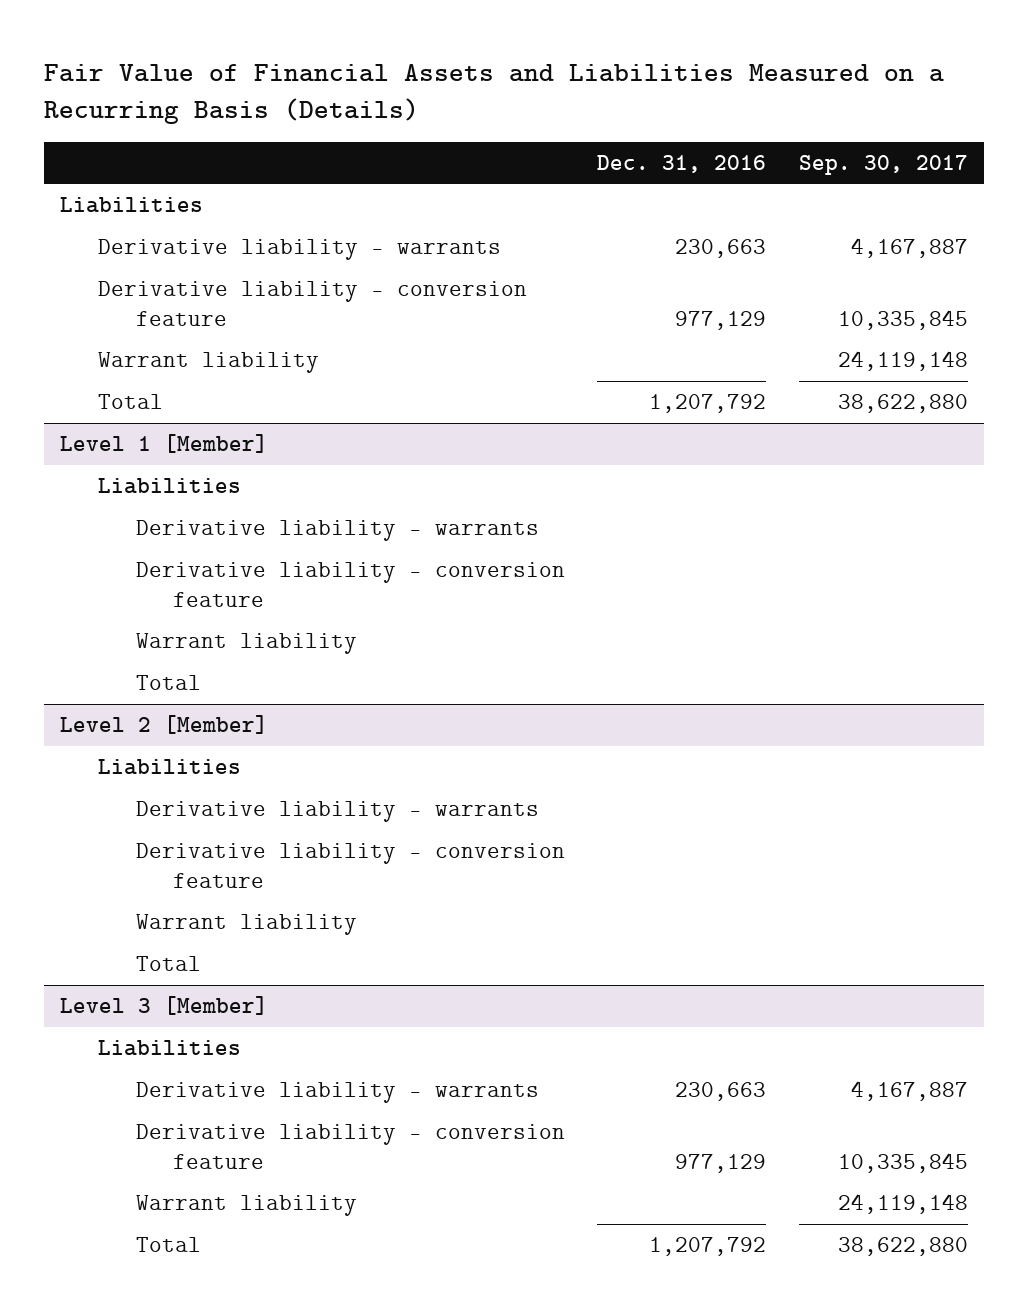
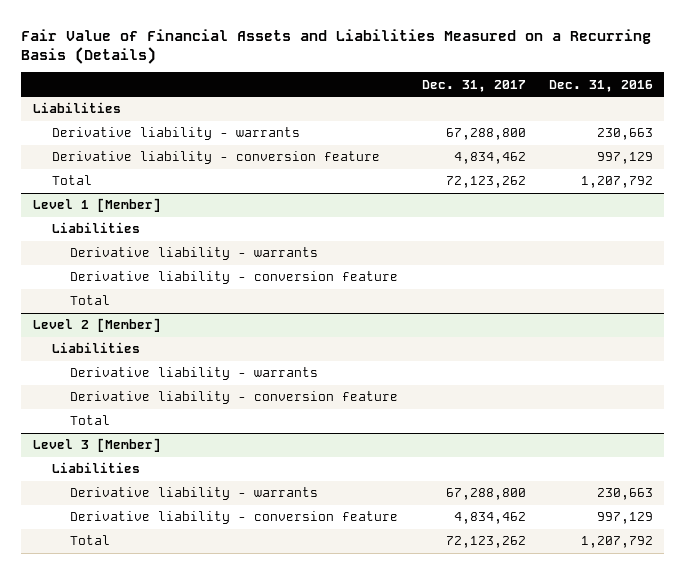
- | Dec. 31, 2016 | Sep. 30, 2017
+ | Dec. 31, 2017 | Dec. 31, 2016
- Derivative liability - conversion feature | 977,129 | 10,335,845
- Warrant liability | | 24,119,148
+ Derivative liability - conversion feature | 4,834,462 | 997,129
@ Level 1 [Member]
- Warrant liability
@ Level 2 [Member]
- Warrant liability
@ Level 3 [Member]
- Derivative liability - conversion feature | 977,129 | 10,335,845
- Warrant liability | | 24,119,148
+ Derivative liability - conversion feature | 4,834,462 | 997,129

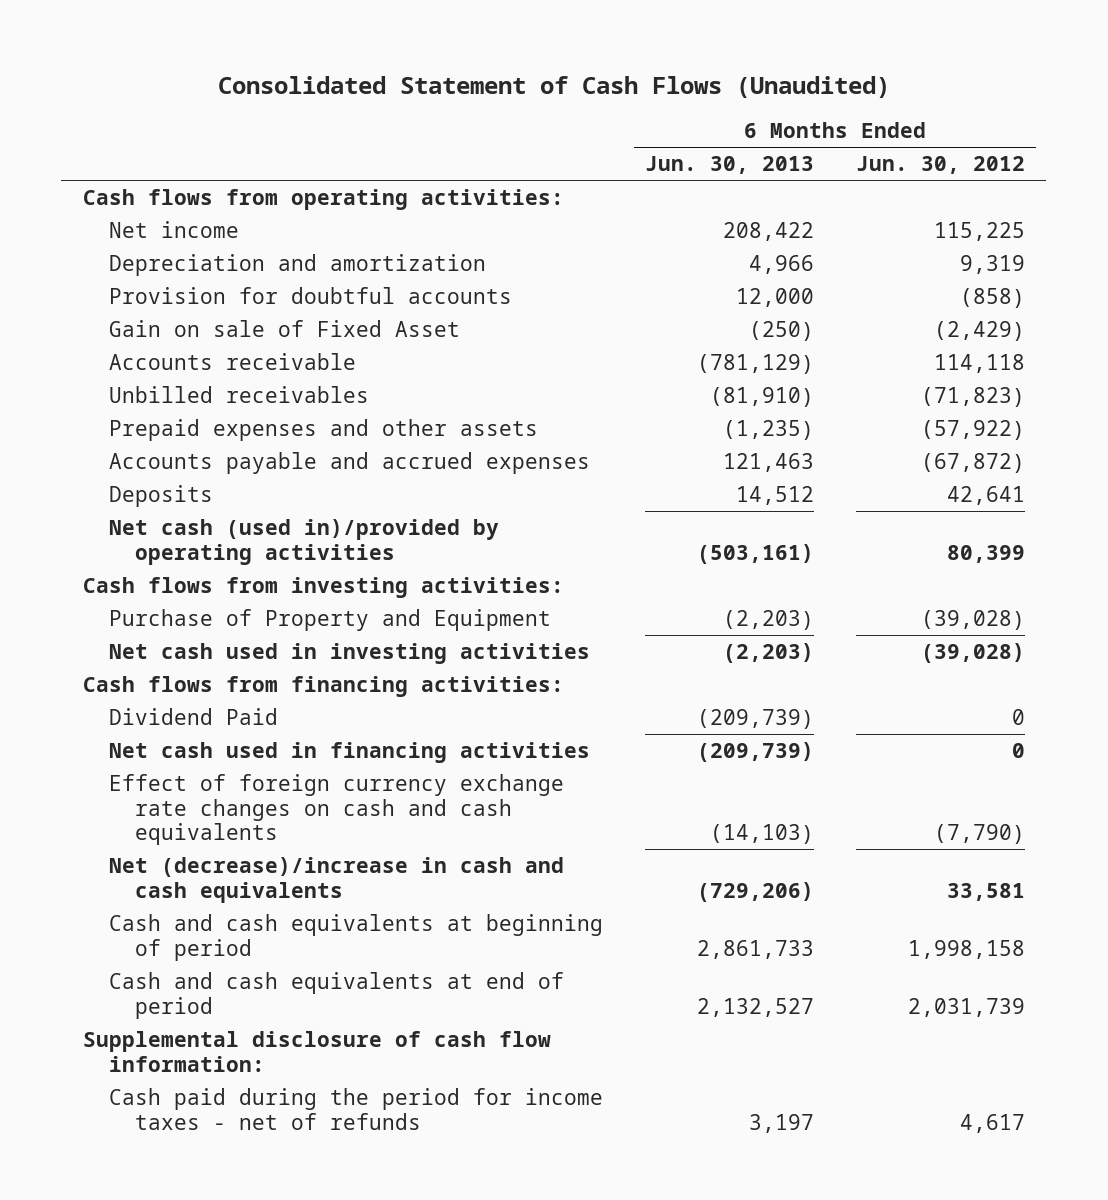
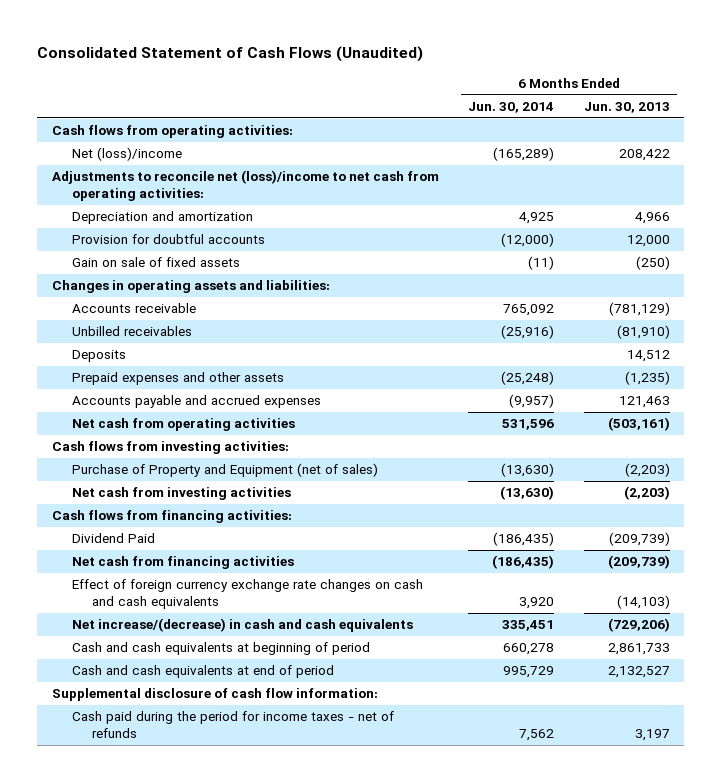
- | 6 Months Ended Jun. 30, 2013 | 6 Months Ended Jun. 30, 2012
+ | 6 Months Ended Jun. 30, 2014 | 6 Months Ended Jun. 30, 2013
- Net income | 208,422 | 115,225
+ Net (loss)/income | (165,289) | 208,422
+ Adjustments to reconcile net (loss)/income to net cash from operating activities:
- Gain on sale of Fixed Asset | (250) | (2,429)
+ Gain on sale of fixed assets | (11) | (250)
+ Changes in operating assets and liabilities:
moved up: Deposits | | 14,512
- Net cash (used in)/provided by operating activities | (503,161) | 80,399
+ Net cash from operating activities | 531,596 | (503,161)
- Purchase of Property and Equipment | (2,203) | (39,028)
- Net cash used in investing activities | (2,203) | (39,028)
+ Purchase of Property and Equipment (net of sales) | (13,630) | (2,203)
+ Net cash from investing activities | (13,630) | (2,203)
- Net cash used in financing activities | (209,739) | 0
+ Net cash from financing activities | (186,435) | (209,739)
- Net (decrease)/increase in cash and cash equivalents | (729,206) | 33,581
+ Net increase/(decrease) in cash and cash equivalents | 335,451 | (729,206)

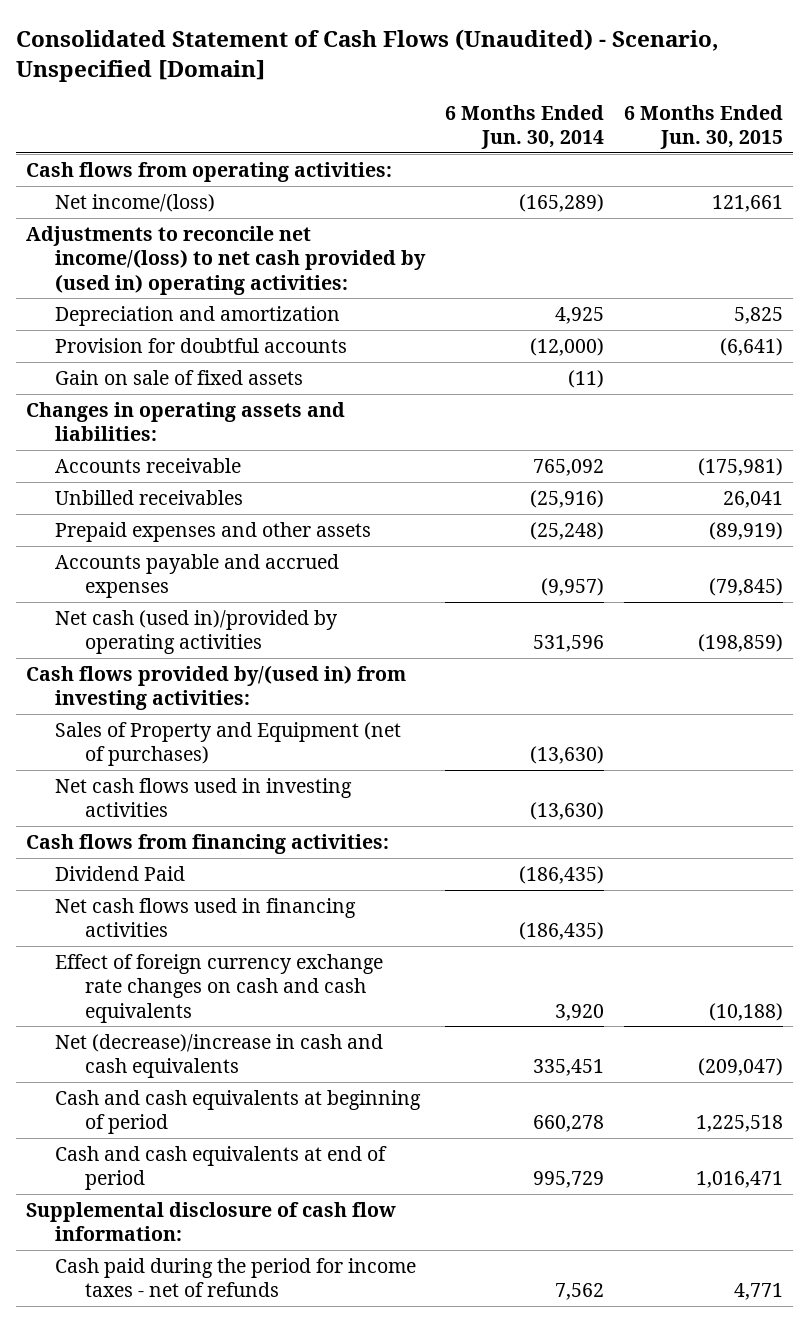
- Consolidated Statement of Cash Flows (Unaudited)
+ Consolidated Statement of Cash Flows (Unaudited) - Scenario, Unspecified [Domain]
- | 6 Months Ended Jun. 30, 2014 | 6 Months Ended Jun. 30, 2013
+ | 6 Months Ended Jun. 30, 2014 | 6 Months Ended Jun. 30, 2015
- Net (loss)/income | (165,289) | 208,422
- Adjustments to reconcile net (loss)/income to net cash from operating activities:
+ Net income/(loss) | (165,289) | 121,661
+ Adjustments to reconcile net income/(loss) to net cash provided by (used in) operating activities:
- Deposits | | 14,512
- Net cash from operating activities | 531,596 | (503,161)
- Cash flows from investing activities:
- Purchase of Property and Equipment (net of sales) | (13,630) | (2,203)
- Net cash from investing activities | (13,630) | (2,203)
+ Net cash (used in)/provided by operating activities | 531,596 | (198,859)
+ Cash flows provided by/(used in) from investing activities:
+ Sales of Property and Equipment (net of purchases) | (13,630) |
+ Net cash flows used in investing activities | (13,630) |
- Net cash from financing activities | (186,435) | (209,739)
+ Net cash flows used in financing activities | (186,435) |
- Net increase/(decrease) in cash and cash equivalents | 335,451 | (729,206)
+ Net (decrease)/increase in cash and cash equivalents | 335,451 | (209,047)

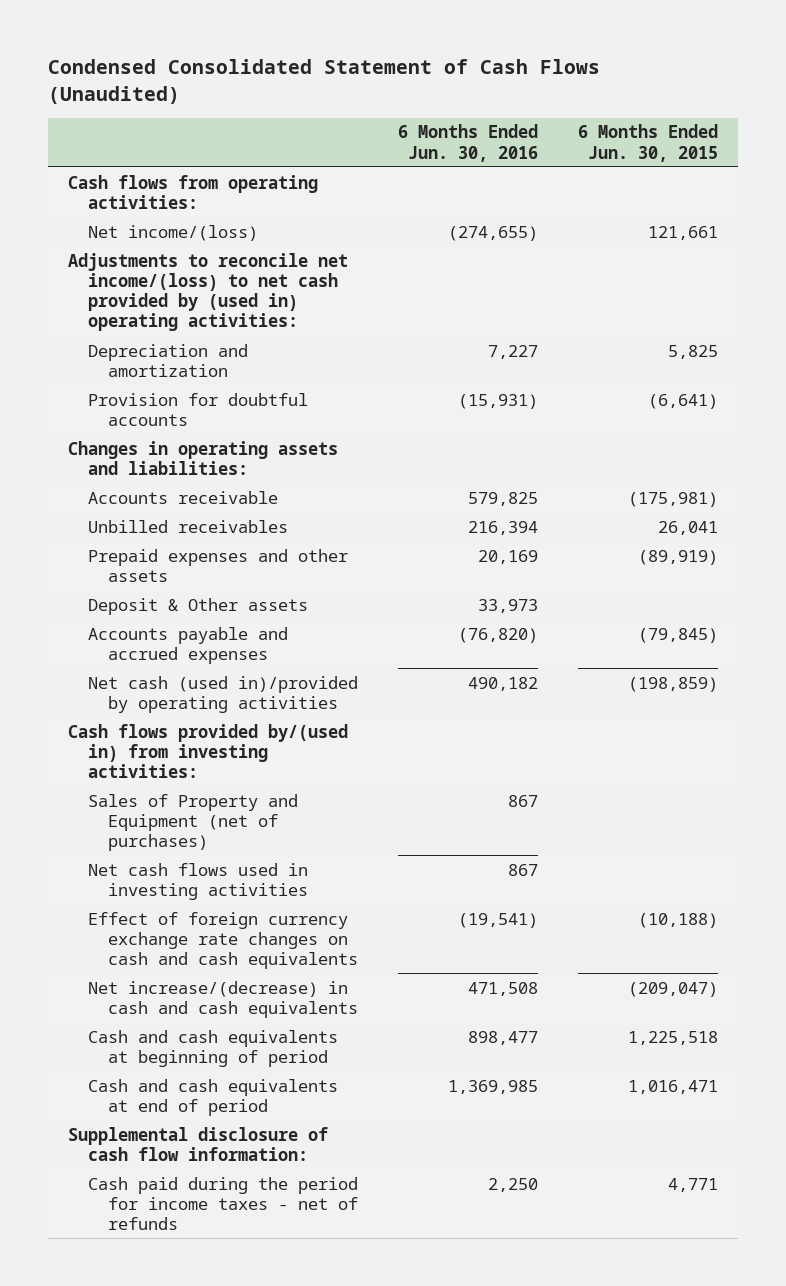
- Consolidated Statement of Cash Flows (Unaudited) - Scenario, Unspecified [Domain]
+ Condensed Consolidated Statement of Cash Flows (Unaudited)
- | 6 Months Ended Jun. 30, 2014 | 6 Months Ended Jun. 30, 2015
+ | 6 Months Ended Jun. 30, 2016 | 6 Months Ended Jun. 30, 2015
- Gain on sale of fixed assets | (11) |
+ Deposit & Other assets | 33,973 |
- Cash flows from financing activities:
- Dividend Paid | (186,435) |
- Net cash flows used in financing activities | (186,435) |
- Net (decrease)/increase in cash and cash equivalents | 335,451 | (209,047)
+ Net increase/(decrease) in cash and cash equivalents | 471,508 | (209,047)

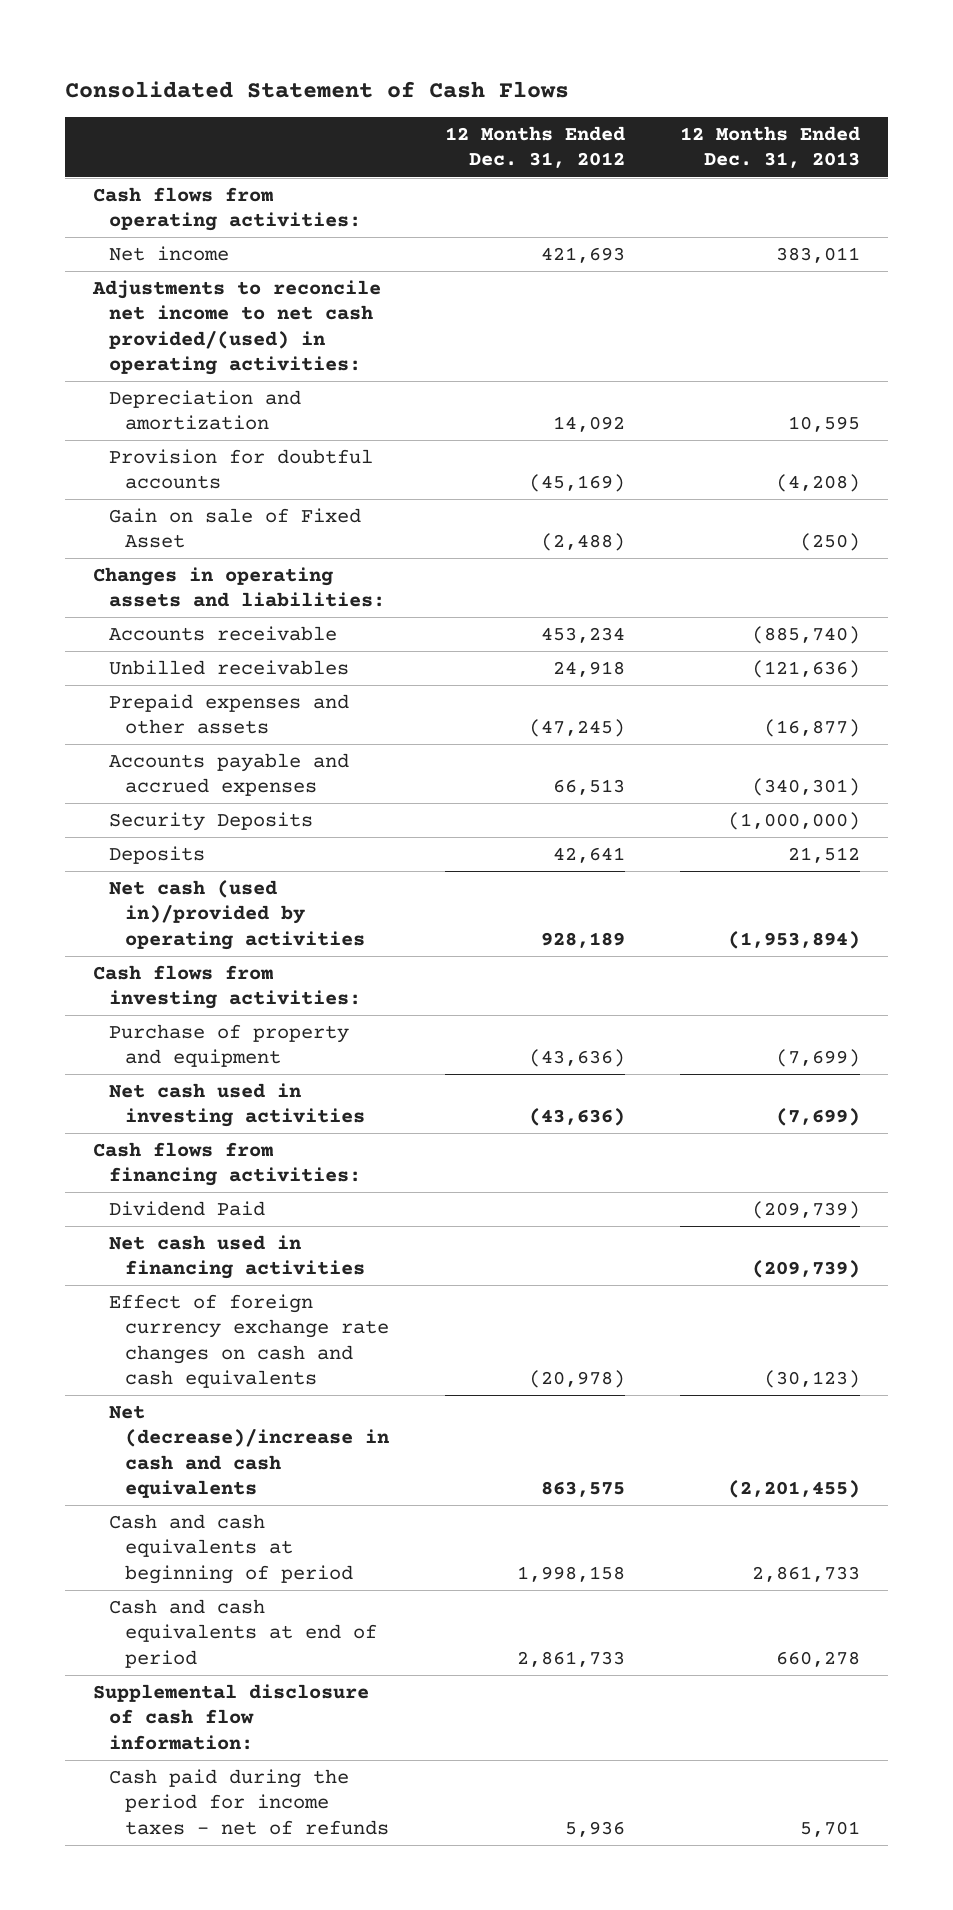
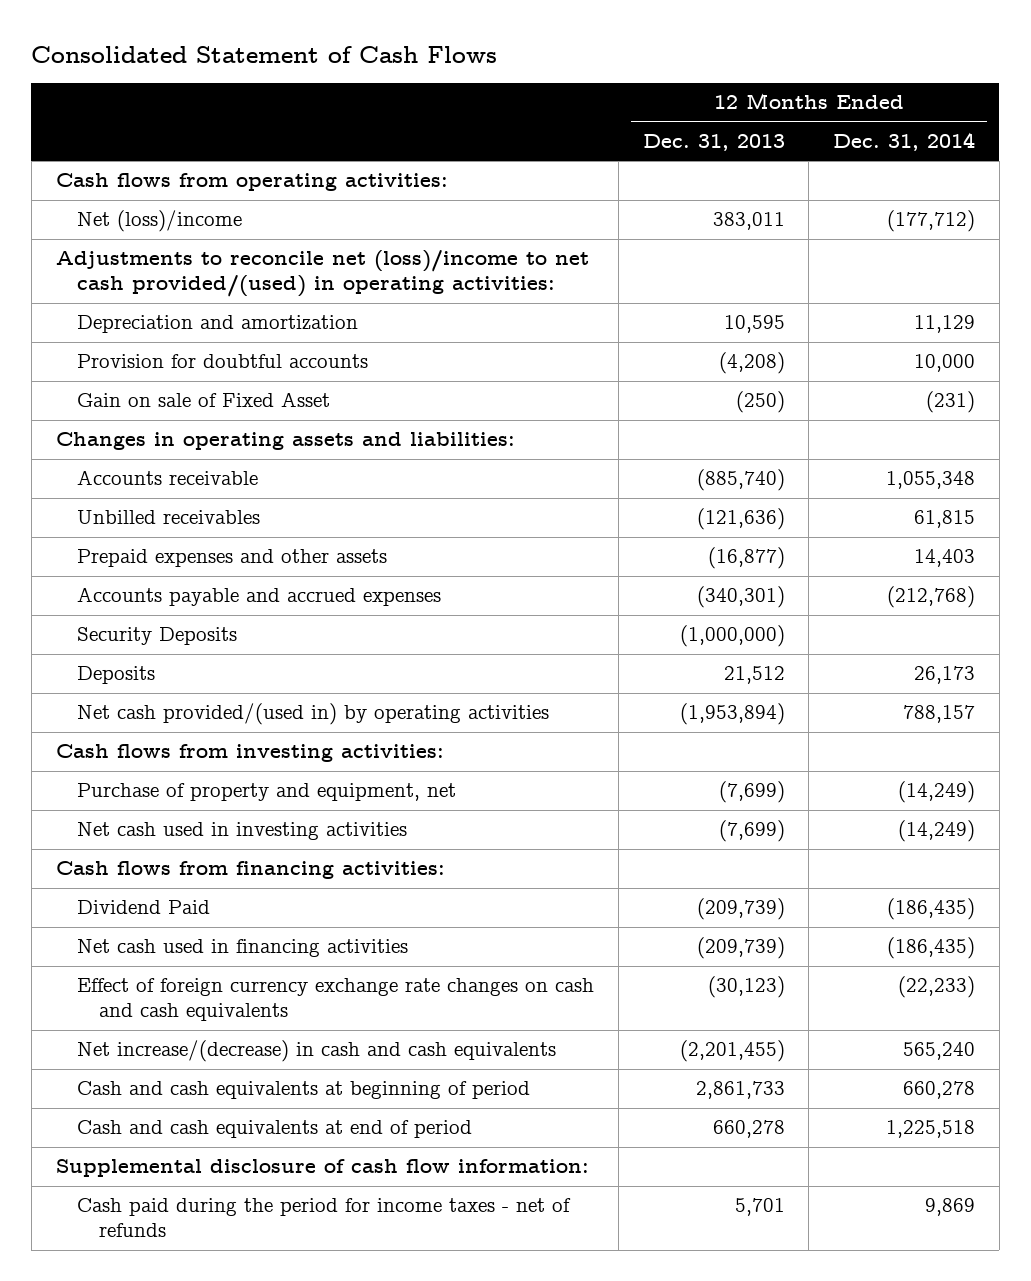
- | 12 Months Ended Dec. 31, 2012 | 12 Months Ended Dec. 31, 2013
+ | 12 Months Ended Dec. 31, 2013 | 12 Months Ended Dec. 31, 2014
- Net income | 421,693 | 383,011
- Adjustments to reconcile net income to net cash provided/(used) in operating activities:
+ Net (loss)/income | 383,011 | (177,712)
+ Adjustments to reconcile net (loss)/income to net cash provided/(used) in operating activities:
- Net cash (used in)/provided by operating activities | 928,189 | (1,953,894)
+ Net cash provided/(used in) by operating activities | (1,953,894) | 788,157
- Purchase of property and equipment | (43,636) | (7,699)
+ Purchase of property and equipment, net | (7,699) | (14,249)
- Net (decrease)/increase in cash and cash equivalents | 863,575 | (2,201,455)
+ Net increase/(decrease) in cash and cash equivalents | (2,201,455) | 565,240

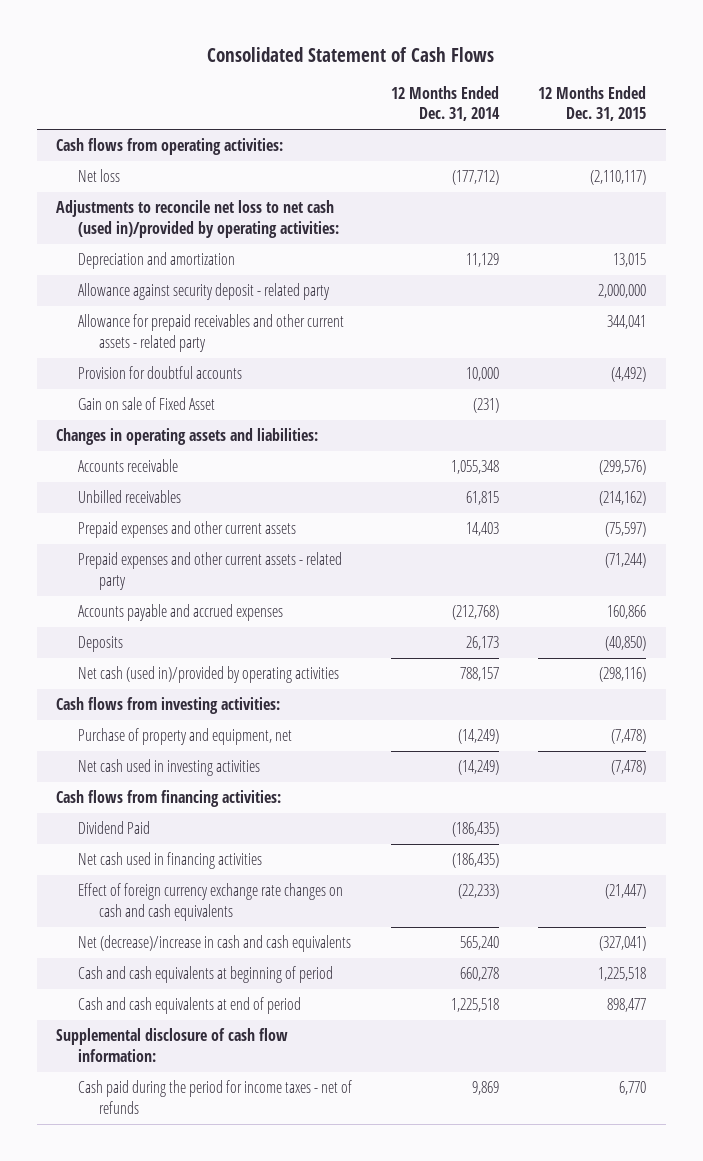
- | 12 Months Ended Dec. 31, 2013 | 12 Months Ended Dec. 31, 2014
+ | 12 Months Ended Dec. 31, 2014 | 12 Months Ended Dec. 31, 2015
- Net (loss)/income | 383,011 | (177,712)
- Adjustments to reconcile net (loss)/income to net cash provided/(used) in operating activities:
+ Net loss | (177,712) | (2,110,117)
+ Adjustments to reconcile net loss to net cash (used in)/provided by operating activities:
+ Allowance against security deposit - related party | | 2,000,000
+ Allowance for prepaid receivables and other current assets - related party | | 344,041
- Prepaid expenses and other assets | (16,877) | 14,403
+ Prepaid expenses and other current assets | 14,403 | (75,597)
+ Prepaid expenses and other current assets - related party | | (71,244)
- Security Deposits | (1,000,000) |
- Net cash provided/(used in) by operating activities | (1,953,894) | 788,157
+ Net cash (used in)/provided by operating activities | 788,157 | (298,116)
- Net increase/(decrease) in cash and cash equivalents | (2,201,455) | 565,240
+ Net (decrease)/increase in cash and cash equivalents | 565,240 | (327,041)

